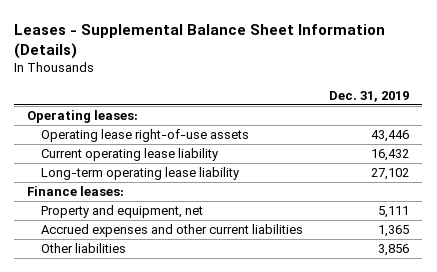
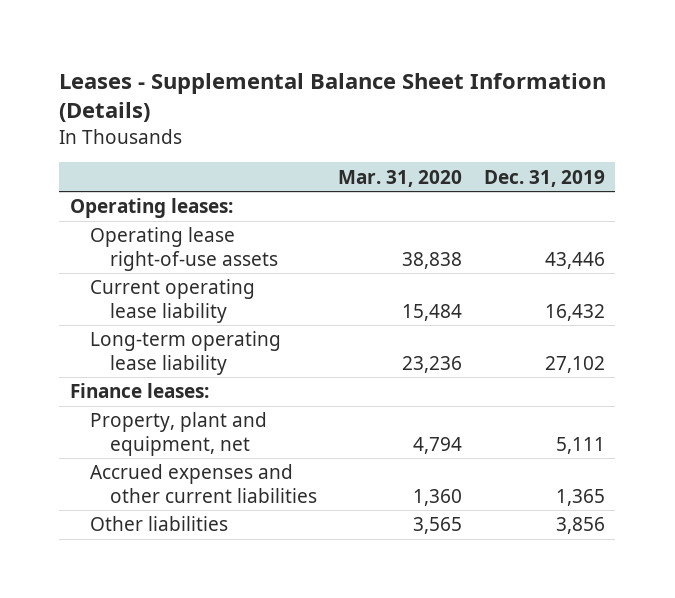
- | Dec. 31, 2019
+ | Mar. 31, 2020 | Dec. 31, 2019
- Property and equipment, net | 5,111
+ Property, plant and equipment, net | 4,794 | 5,111

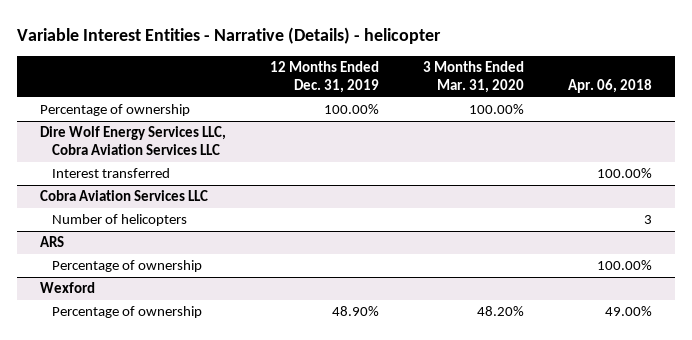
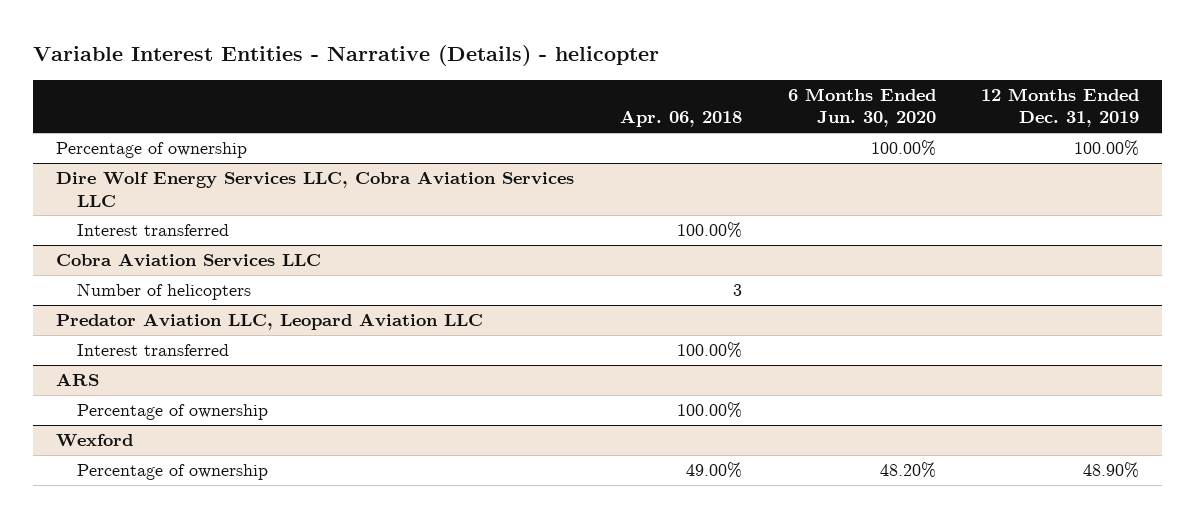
- | 12 Months Ended Dec. 31, 2019 | 3 Months Ended Mar. 31, 2020 | Apr. 06, 2018
+ | Apr. 06, 2018 | 6 Months Ended Jun. 30, 2020 | 12 Months Ended Dec. 31, 2019
+ Predator Aviation LLC, Leopard Aviation LLC
+ Interest transferred | 100.00% | |

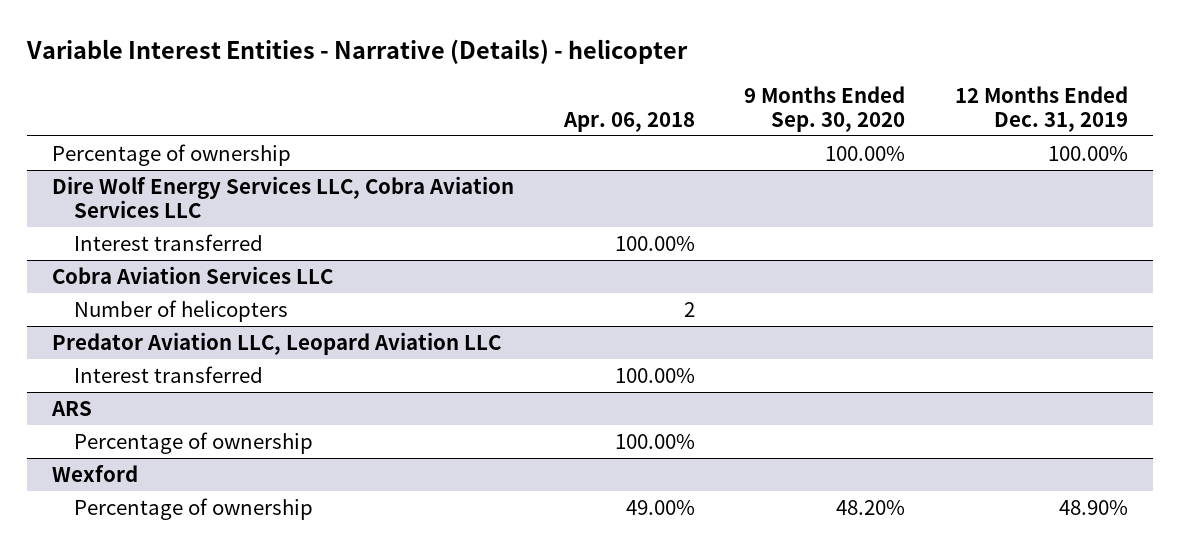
- | Apr. 06, 2018 | 6 Months Ended Jun. 30, 2020 | 12 Months Ended Dec. 31, 2019
+ | Apr. 06, 2018 | 9 Months Ended Sep. 30, 2020 | 12 Months Ended Dec. 31, 2019
@ Cobra Aviation Services LLC
- Number of helicopters | 3 | |
+ Number of helicopters | 2 | |

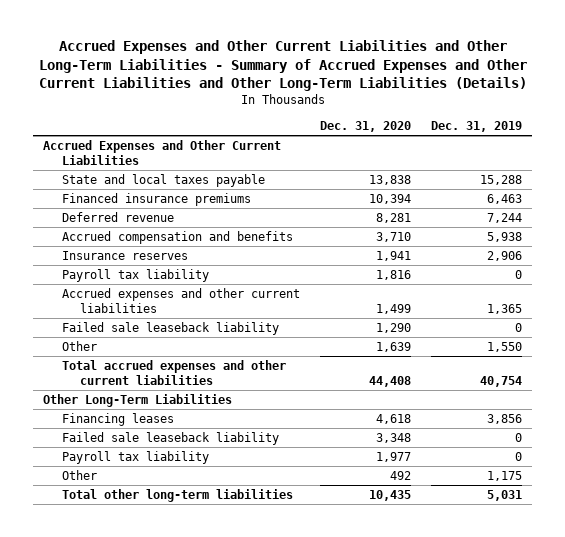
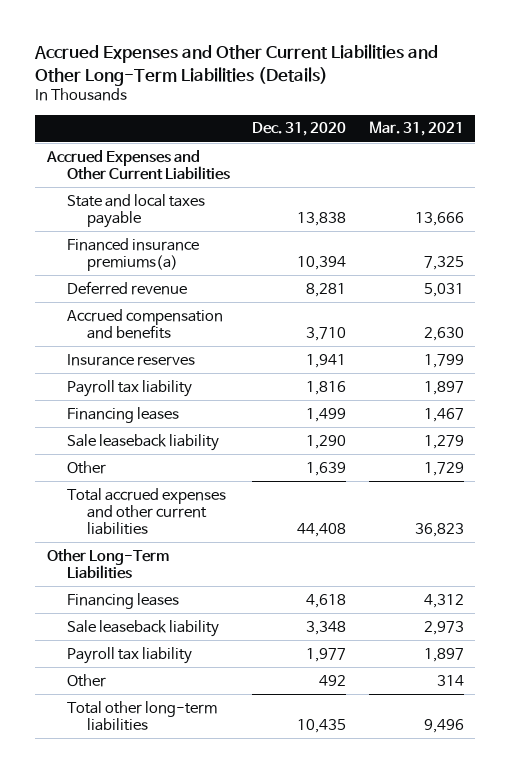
- Accrued Expenses and Other Current Liabilities and Other Long-Term Liabilities - Summary of Accrued Expenses and Other Current Liabilities and Other Long-Term Liabilities (Details)
+ Accrued Expenses and Other Current Liabilities and Other Long-Term Liabilities (Details)
- | Dec. 31, 2020 | Dec. 31, 2019
+ | Dec. 31, 2020 | Mar. 31, 2021
- Financed insurance premiums | 10,394 | 6,463
+ Financed insurance premiums(a) | 10,394 | 7,325
- Accrued expenses and other current liabilities | 1,499 | 1,365
- Failed sale leaseback liability | 1,290 | 0
+ Financing leases | 1,499 | 1,467
+ Sale leaseback liability | 1,290 | 1,279
- Failed sale leaseback liability | 3,348 | 0
+ Sale leaseback liability | 3,348 | 2,973

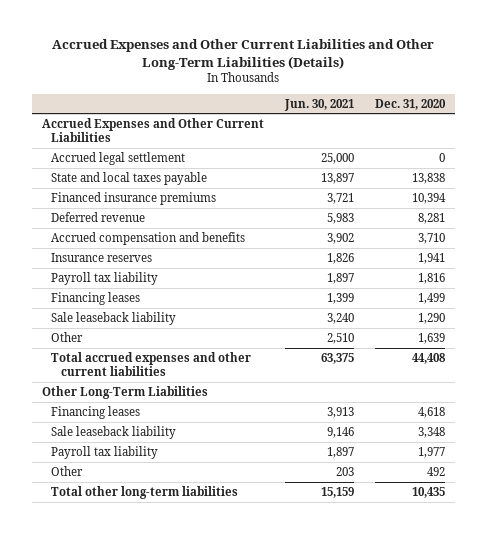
- | Dec. 31, 2020 | Mar. 31, 2021
+ | Jun. 30, 2021 | Dec. 31, 2020
+ Accrued legal settlement | 25,000 | 0
- Financed insurance premiums(a) | 10,394 | 7,325
+ Financed insurance premiums | 3,721 | 10,394

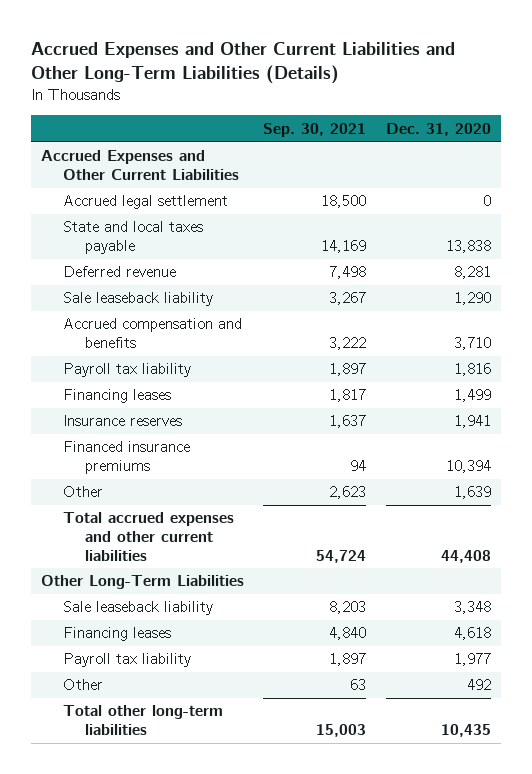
- | Jun. 30, 2021 | Dec. 31, 2020
+ | Sep. 30, 2021 | Dec. 31, 2020
moved up: Sale leaseback liability | 3,267 | 1,290
moved down: Insurance reserves | 1,637 | 1,941
moved down: Financed insurance premiums | 94 | 10,394
moved down: Financing leases | 4,840 | 4,618

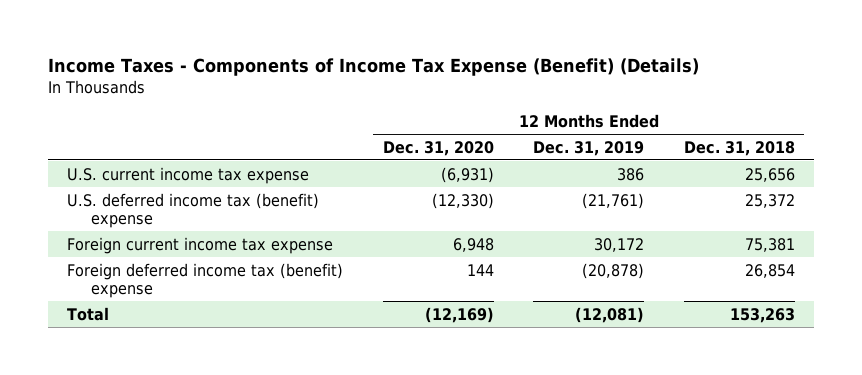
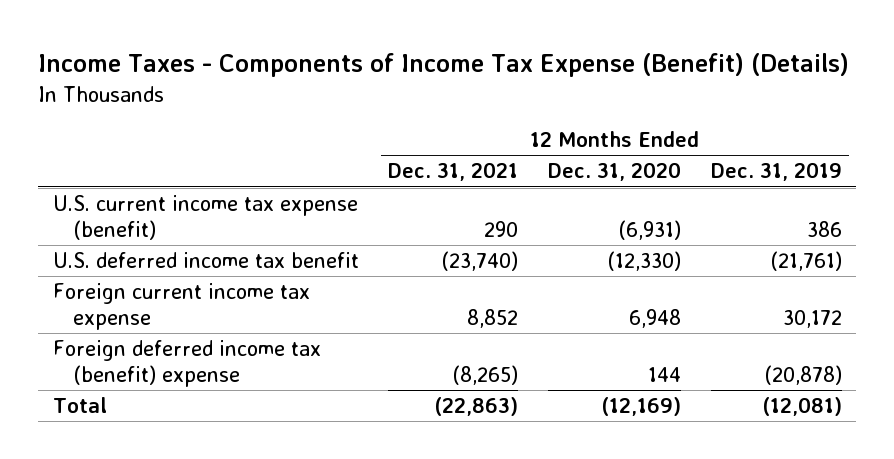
- | 12 Months Ended Dec. 31, 2020 | 12 Months Ended Dec. 31, 2019 | 12 Months Ended Dec. 31, 2018
+ | 12 Months Ended Dec. 31, 2021 | 12 Months Ended Dec. 31, 2020 | 12 Months Ended Dec. 31, 2019
- U.S. current income tax expense | (6,931) | 386 | 25,656
- U.S. deferred income tax (benefit) expense | (12,330) | (21,761) | 25,372
+ U.S. current income tax expense (benefit) | 290 | (6,931) | 386
+ U.S. deferred income tax benefit | (23,740) | (12,330) | (21,761)

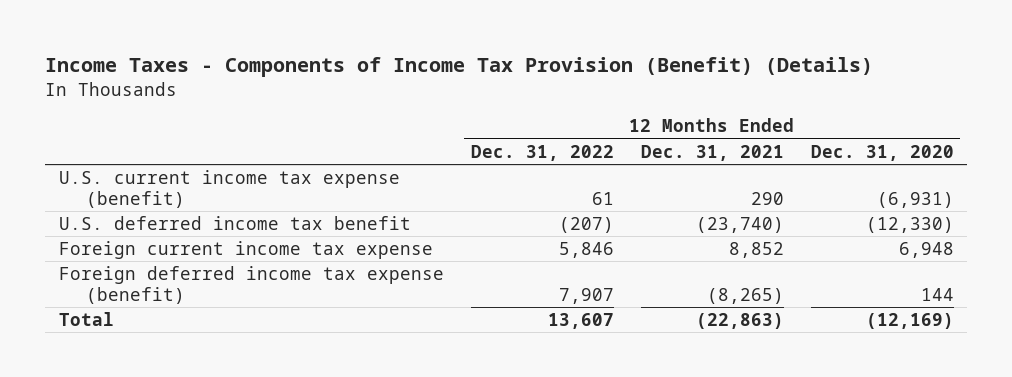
- Income Taxes - Components of Income Tax Expense (Benefit) (Details)
+ Income Taxes - Components of Income Tax Provision (Benefit) (Details)
- | 12 Months Ended Dec. 31, 2021 | 12 Months Ended Dec. 31, 2020 | 12 Months Ended Dec. 31, 2019
+ | 12 Months Ended Dec. 31, 2022 | 12 Months Ended Dec. 31, 2021 | 12 Months Ended Dec. 31, 2020
- Foreign deferred income tax (benefit) expense | (8,265) | 144 | (20,878)
+ Foreign deferred income tax expense (benefit) | 7,907 | (8,265) | 144

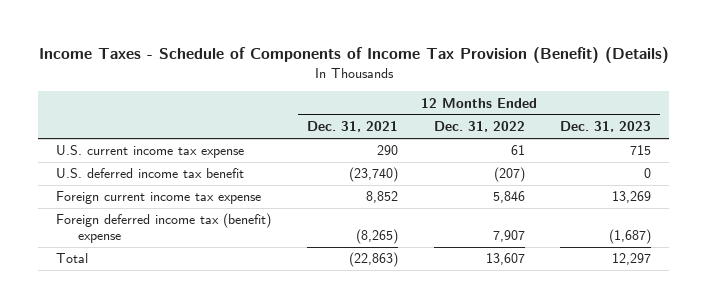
- Income Taxes - Components of Income Tax Provision (Benefit) (Details)
+ Income Taxes - Schedule of Components of Income Tax Provision (Benefit) (Details)
- | 12 Months Ended Dec. 31, 2022 | 12 Months Ended Dec. 31, 2021 | 12 Months Ended Dec. 31, 2020
+ | 12 Months Ended Dec. 31, 2021 | 12 Months Ended Dec. 31, 2022 | 12 Months Ended Dec. 31, 2023
- U.S. current income tax expense (benefit) | 61 | 290 | (6,931)
+ U.S. current income tax expense | 290 | 61 | 715
- Foreign deferred income tax expense (benefit) | 7,907 | (8,265) | 144
+ Foreign deferred income tax (benefit) expense | (8,265) | 7,907 | (1,687)

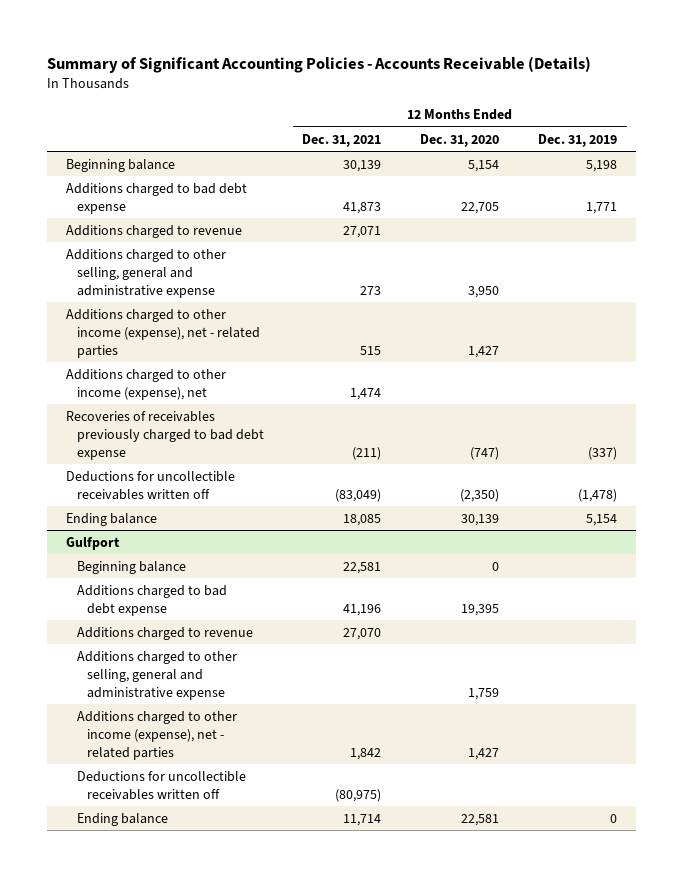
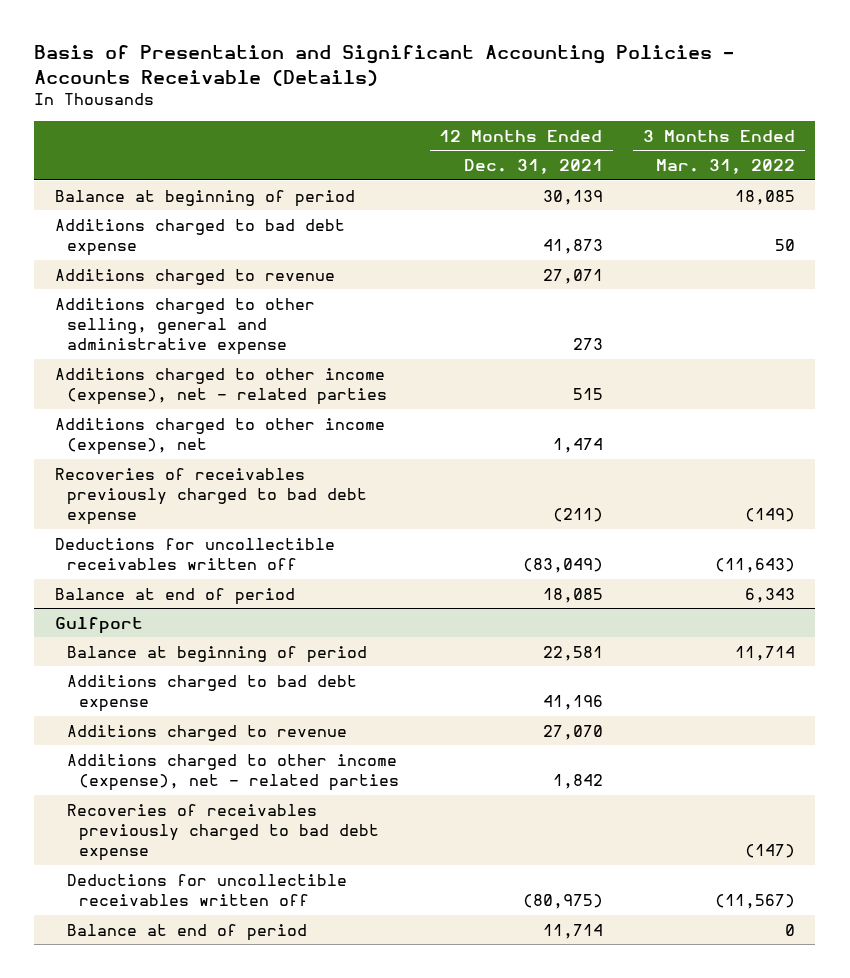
- Summary of Significant Accounting Policies - Accounts Receivable (Details)
+ Basis of Presentation and Significant Accounting Policies - Accounts Receivable (Details)
- | 12 Months Ended Dec. 31, 2021 | 12 Months Ended Dec. 31, 2020 | 12 Months Ended Dec. 31, 2019
+ | 12 Months Ended Dec. 31, 2021 | 3 Months Ended Mar. 31, 2022
- Beginning balance | 30,139 | 5,154 | 5,198
+ Balance at beginning of period | 30,139 | 18,085
- Ending balance | 18,085 | 30,139 | 5,154
+ Balance at end of period | 18,085 | 6,343
@ Gulfport
- Beginning balance | 22,581 | 0 |
+ Balance at beginning of period | 22,581 | 11,714
- Additions charged to other selling, general and administrative expense | | 1,759 |
+ Recoveries of receivables previously charged to bad debt expense | | (147)
- Ending balance | 11,714 | 22,581 | 0
+ Balance at end of period | 11,714 | 0

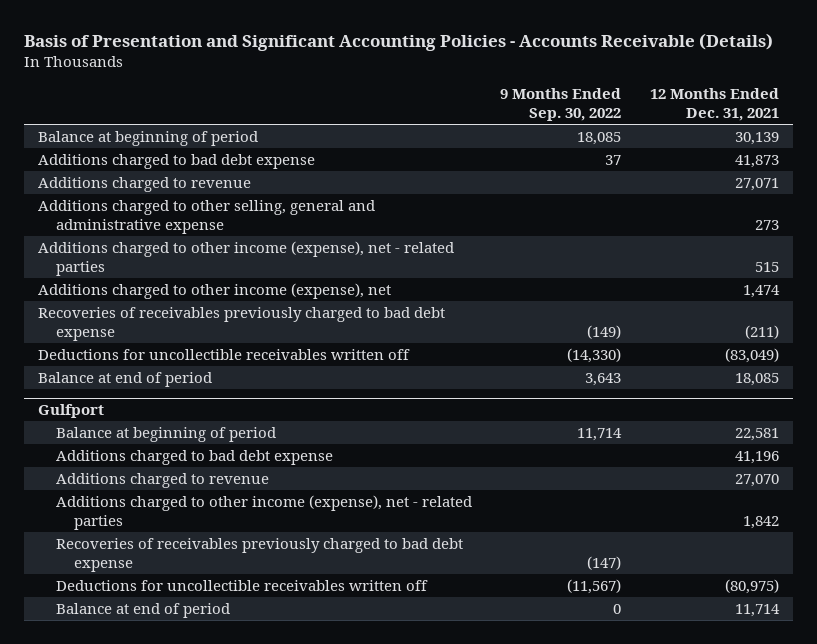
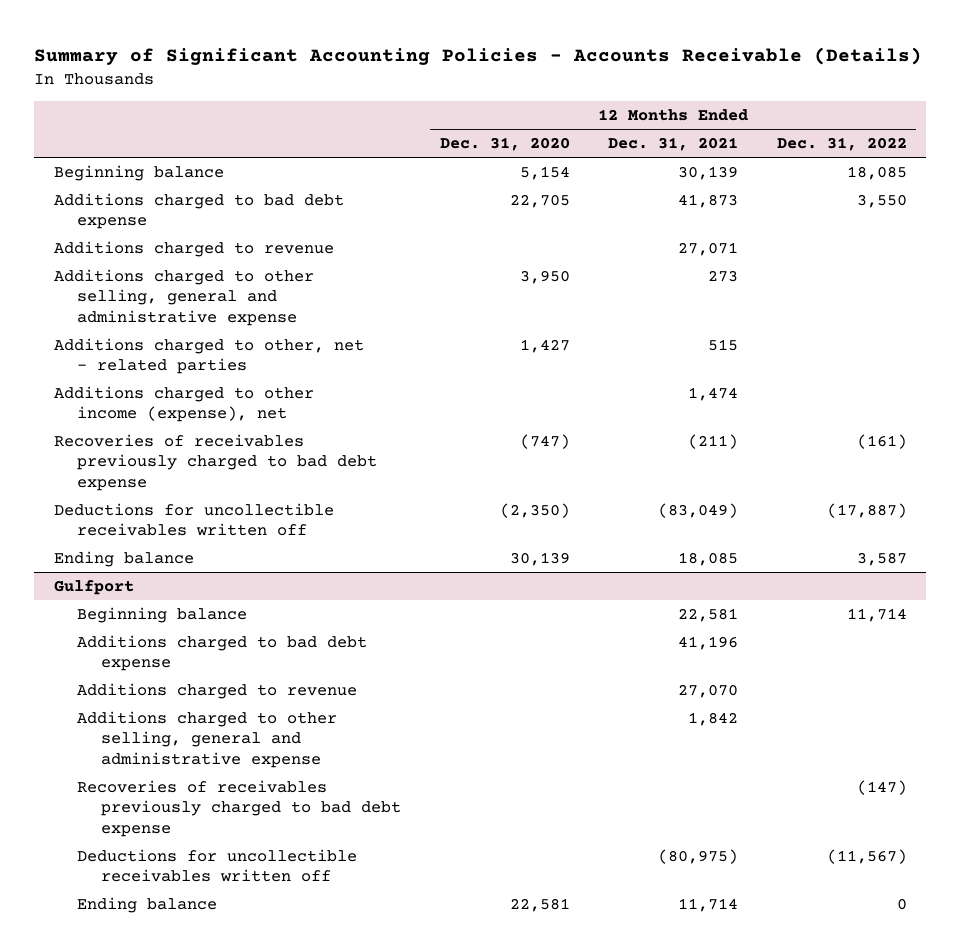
- Basis of Presentation and Significant Accounting Policies - Accounts Receivable (Details)
+ Summary of Significant Accounting Policies - Accounts Receivable (Details)
- | 9 Months Ended Sep. 30, 2022 | 12 Months Ended Dec. 31, 2021
+ | 12 Months Ended Dec. 31, 2020 | 12 Months Ended Dec. 31, 2021 | 12 Months Ended Dec. 31, 2022
- Balance at beginning of period | 18,085 | 30,139
+ Beginning balance | 5,154 | 30,139 | 18,085
- Additions charged to other income (expense), net - related parties | | 515
+ Additions charged to other, net - related parties | 1,427 | 515 |
- Balance at end of period | 3,643 | 18,085
+ Ending balance | 30,139 | 18,085 | 3,587
@ Gulfport
- Balance at beginning of period | 11,714 | 22,581
+ Beginning balance | | 22,581 | 11,714
- Additions charged to other income (expense), net - related parties | | 1,842
+ Additions charged to other selling, general and administrative expense | | 1,842 |
- Balance at end of period | 0 | 11,714
+ Ending balance | 22,581 | 11,714 | 0

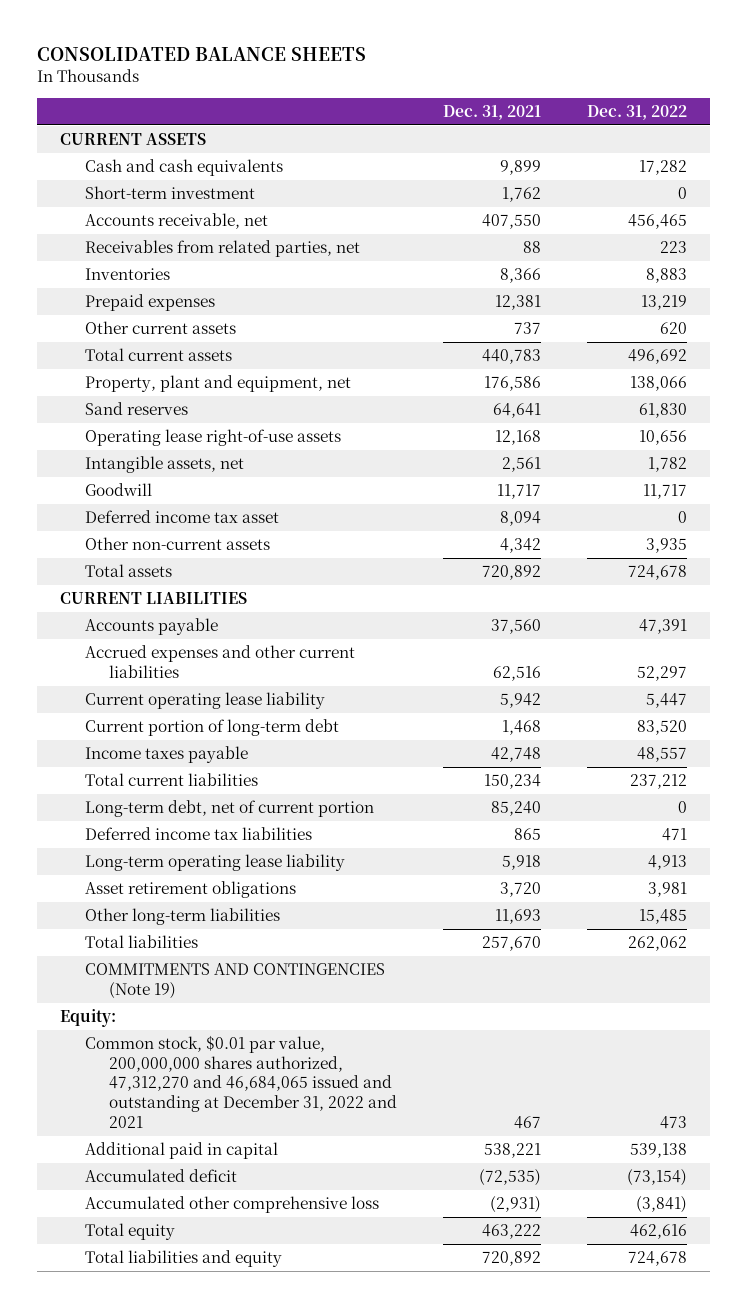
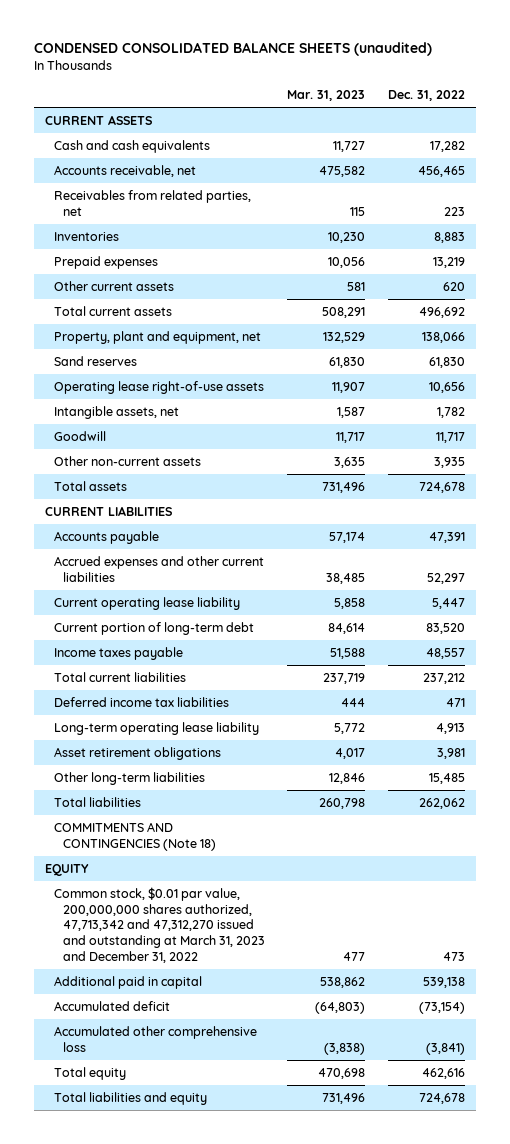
- CONSOLIDATED BALANCE SHEETS
+ CONDENSED CONSOLIDATED BALANCE SHEETS (unaudited)
- | Dec. 31, 2021 | Dec. 31, 2022
+ | Mar. 31, 2023 | Dec. 31, 2022
- Short-term investment | 1,762 | 0
- Deferred income tax asset | 8,094 | 0
- Long-term debt, net of current portion | 85,240 | 0
- COMMITMENTS AND CONTINGENCIES (Note 19)
- Equity:
- Common stock, $0.01 par value, 200,000,000 shares authorized, 47,312,270 and 46,684,065 issued and outstanding at December 31, 2022 and 2021 | 467 | 473
+ COMMITMENTS AND CONTINGENCIES (Note 18)
+ EQUITY
+ Common stock, $0.01 par value, 200,000,000 shares authorized, 47,713,342 and 47,312,270 issued and outstanding at March 31, 2023 and December 31, 2022 | 477 | 473

